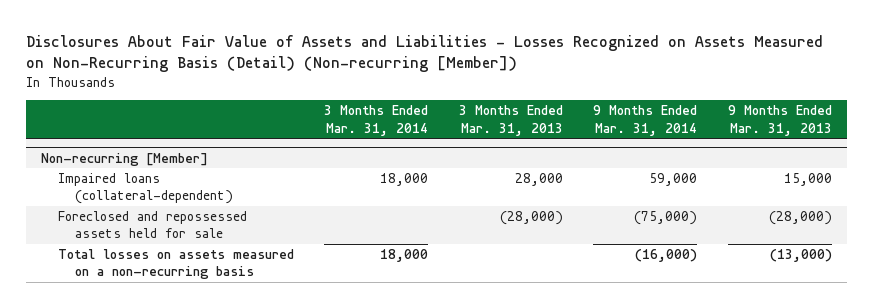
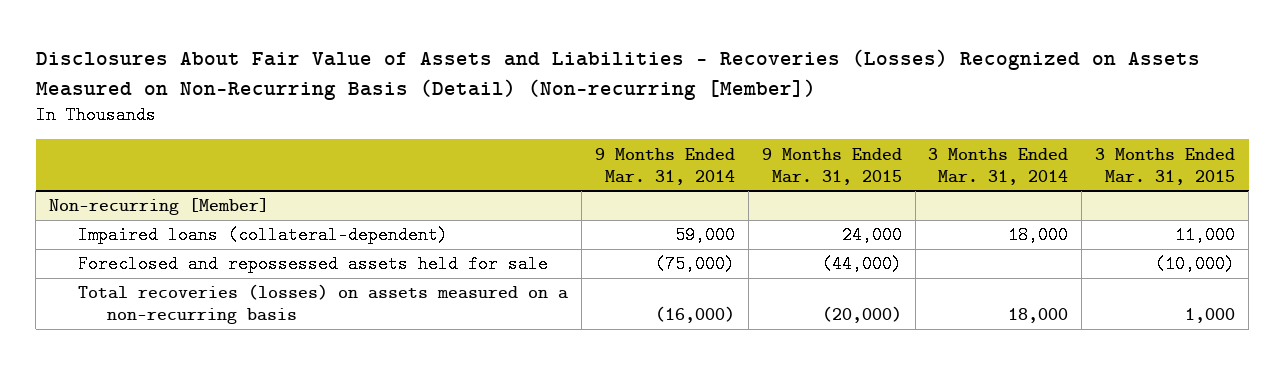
- Disclosures About Fair Value of Assets and Liabilities - Losses Recognized on Assets Measured on Non-Recurring Basis (Detail) (Non-recurring [Member])
+ Disclosures About Fair Value of Assets and Liabilities - Recoveries (Losses) Recognized on Assets Measured on Non-Recurring Basis (Detail) (Non-recurring [Member])
- | 3 Months Ended Mar. 31, 2014 | 3 Months Ended Mar. 31, 2013 | 9 Months Ended Mar. 31, 2014 | 9 Months Ended Mar. 31, 2013
+ | 9 Months Ended Mar. 31, 2014 | 9 Months Ended Mar. 31, 2015 | 3 Months Ended Mar. 31, 2014 | 3 Months Ended Mar. 31, 2015
@ Non-recurring [Member]
- Total losses on assets measured on a non-recurring basis | 18,000 | | (16,000) | (13,000)
+ Total recoveries (losses) on assets measured on a non-recurring basis | (16,000) | (20,000) | 18,000 | 1,000

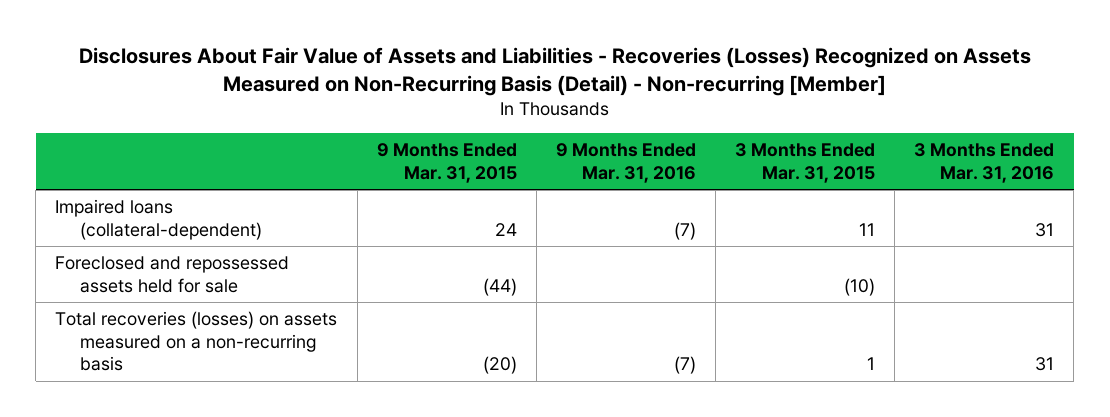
- Disclosures About Fair Value of Assets and Liabilities - Recoveries (Losses) Recognized on Assets Measured on Non-Recurring Basis (Detail) (Non-recurring [Member])
+ Disclosures About Fair Value of Assets and Liabilities - Recoveries (Losses) Recognized on Assets Measured on Non-Recurring Basis (Detail) - Non-recurring [Member]
- | 9 Months Ended Mar. 31, 2014 | 9 Months Ended Mar. 31, 2015 | 3 Months Ended Mar. 31, 2014 | 3 Months Ended Mar. 31, 2015
+ | 9 Months Ended Mar. 31, 2015 | 9 Months Ended Mar. 31, 2016 | 3 Months Ended Mar. 31, 2015 | 3 Months Ended Mar. 31, 2016
- Non-recurring [Member]
- Impaired loans (collateral-dependent) | 59,000 | 24,000 | 18,000 | 11,000
- Foreclosed and repossessed assets held for sale | (75,000) | (44,000) | | (10,000)
- Total recoveries (losses) on assets measured on a non-recurring basis | (16,000) | (20,000) | 18,000 | 1,000
+ Impaired loans (collateral-dependent) | 24 | (7) | 11 | 31
+ Foreclosed and repossessed assets held for sale | (44) | | (10) |
+ Total recoveries (losses) on assets measured on a non-recurring basis | (20) | (7) | 1 | 31

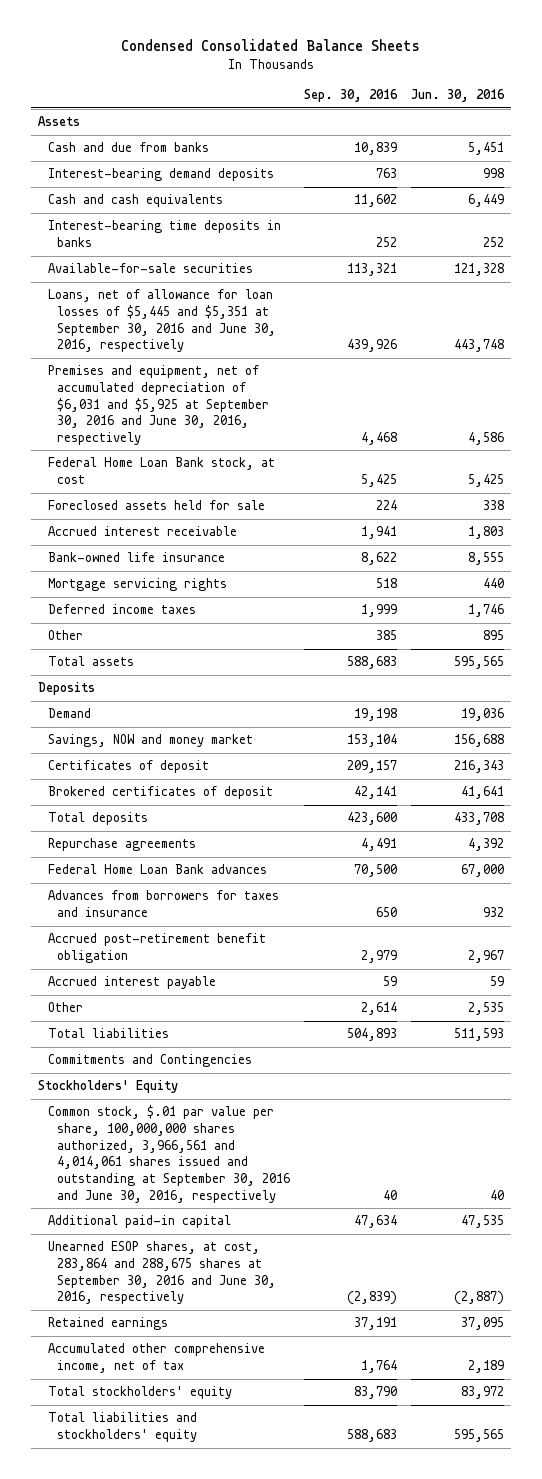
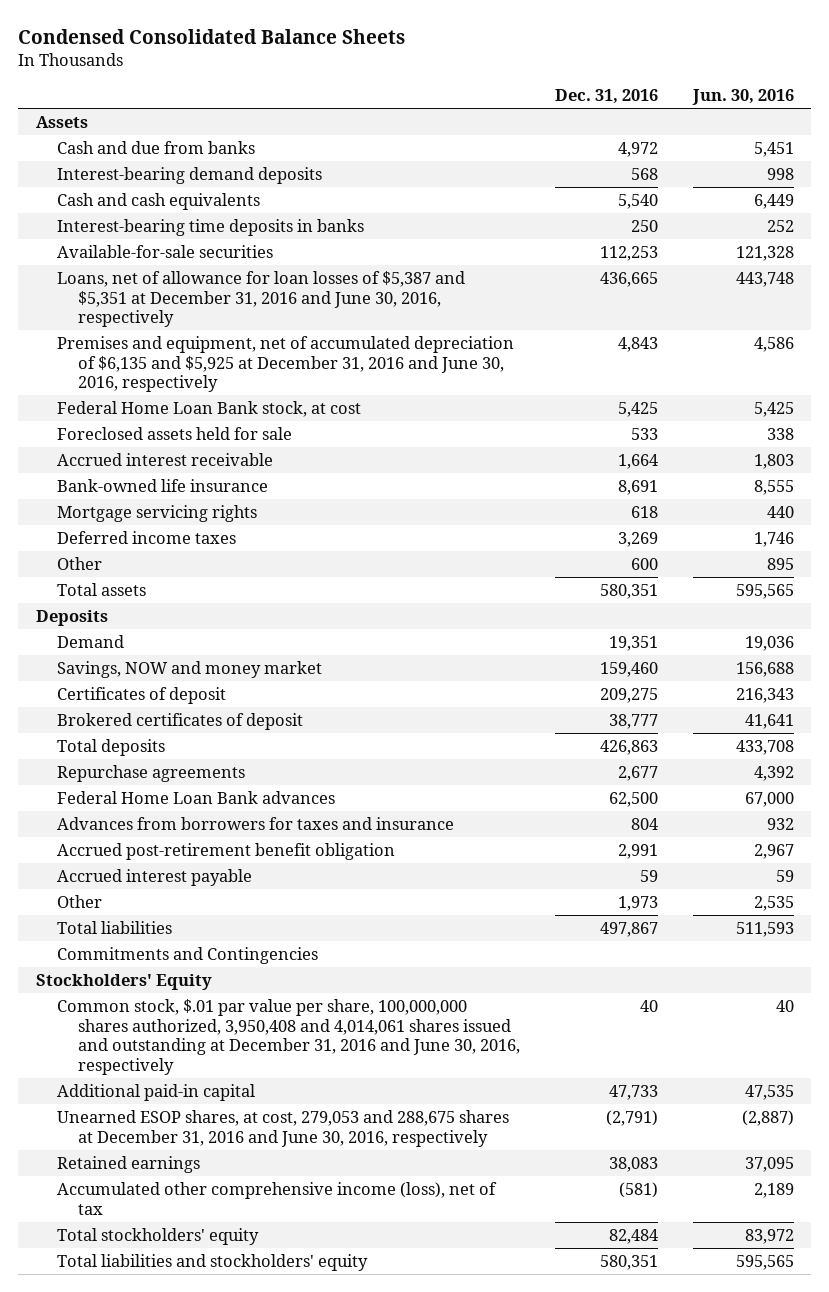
- | Sep. 30, 2016 | Jun. 30, 2016
+ | Dec. 31, 2016 | Jun. 30, 2016
- Loans, net of allowance for loan losses of $5,445 and $5,351 at September 30, 2016 and June 30, 2016, respectively | 439,926 | 443,748
- Premises and equipment, net of accumulated depreciation of $6,031 and $5,925 at September 30, 2016 and June 30, 2016, respectively | 4,468 | 4,586
+ Loans, net of allowance for loan losses of $5,387 and $5,351 at December 31, 2016 and June 30, 2016, respectively | 436,665 | 443,748
+ Premises and equipment, net of accumulated depreciation of $6,135 and $5,925 at December 31, 2016 and June 30, 2016, respectively | 4,843 | 4,586
- Common stock, $.01 par value per share, 100,000,000 shares authorized, 3,966,561 and 4,014,061 shares issued and outstanding at September 30, 2016 and June 30, 2016, respectively | 40 | 40
+ Common stock, $.01 par value per share, 100,000,000 shares authorized, 3,950,408 and 4,014,061 shares issued and outstanding at December 31, 2016 and June 30, 2016, respectively | 40 | 40
- Unearned ESOP shares, at cost, 283,864 and 288,675 shares at September 30, 2016 and June 30, 2016, respectively | (2,839) | (2,887)
+ Unearned ESOP shares, at cost, 279,053 and 288,675 shares at December 31, 2016 and June 30, 2016, respectively | (2,791) | (2,887)
- Accumulated other comprehensive income, net of tax | 1,764 | 2,189
+ Accumulated other comprehensive income (loss), net of tax | (581) | 2,189

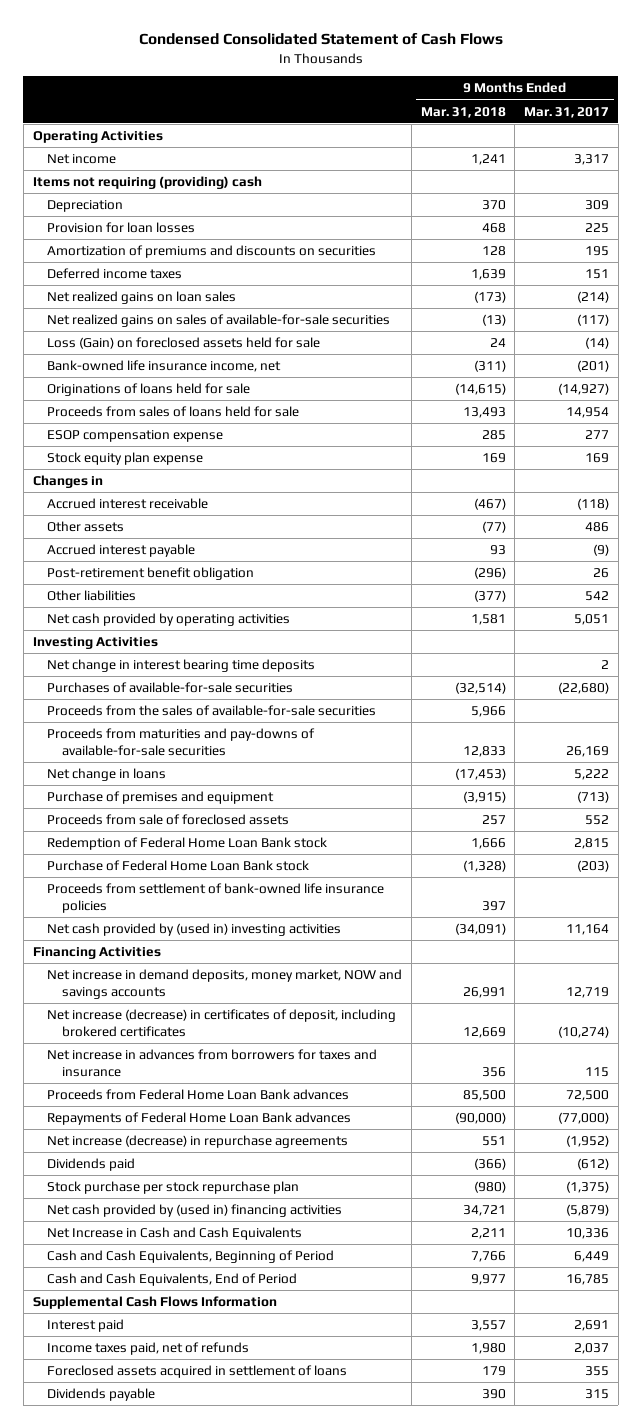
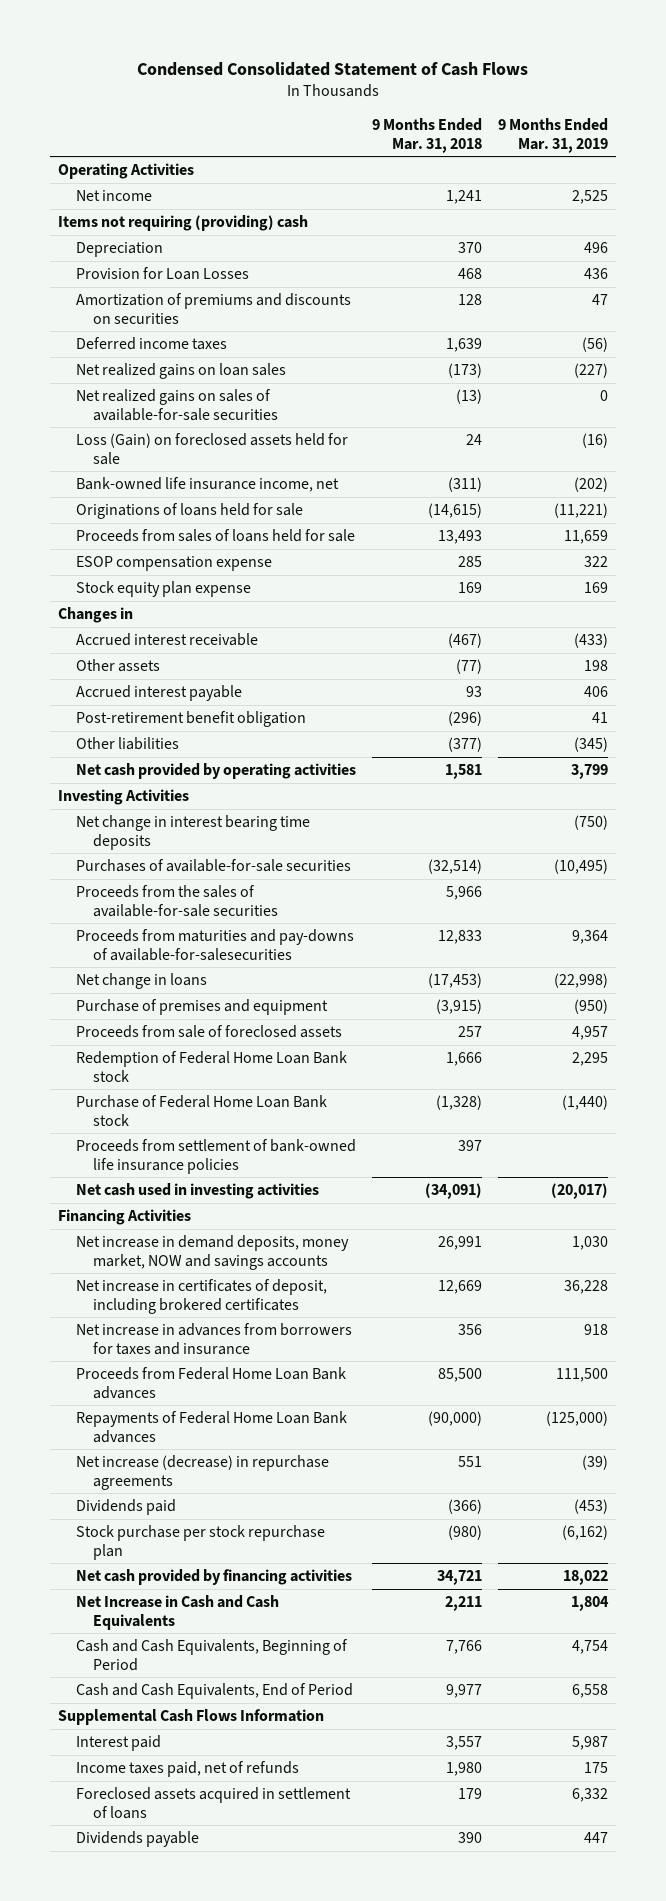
- | 9 Months Ended Mar. 31, 2018 | 9 Months Ended Mar. 31, 2017
+ | 9 Months Ended Mar. 31, 2018 | 9 Months Ended Mar. 31, 2019
- Provision for loan losses | 468 | 225
+ Provision for Loan Losses | 468 | 436
- Proceeds from maturities and pay-downs of available-for-sale securities | 12,833 | 26,169
+ Proceeds from maturities and pay-downs of available-for-salesecurities | 12,833 | 9,364
- Net cash provided by (used in) investing activities | (34,091) | 11,164
+ Net cash used in investing activities | (34,091) | (20,017)
- Net increase (decrease) in certificates of deposit, including brokered certificates | 12,669 | (10,274)
+ Net increase in certificates of deposit, including brokered certificates | 12,669 | 36,228
- Net cash provided by (used in) financing activities | 34,721 | (5,879)
+ Net cash provided by financing activities | 34,721 | 18,022

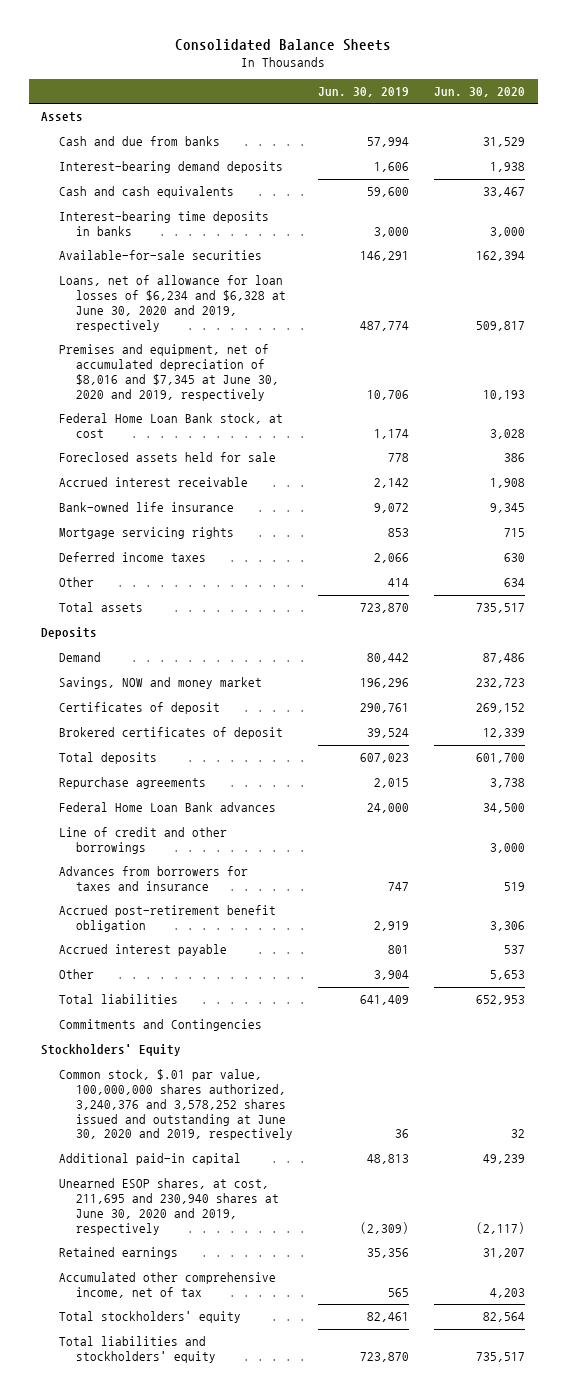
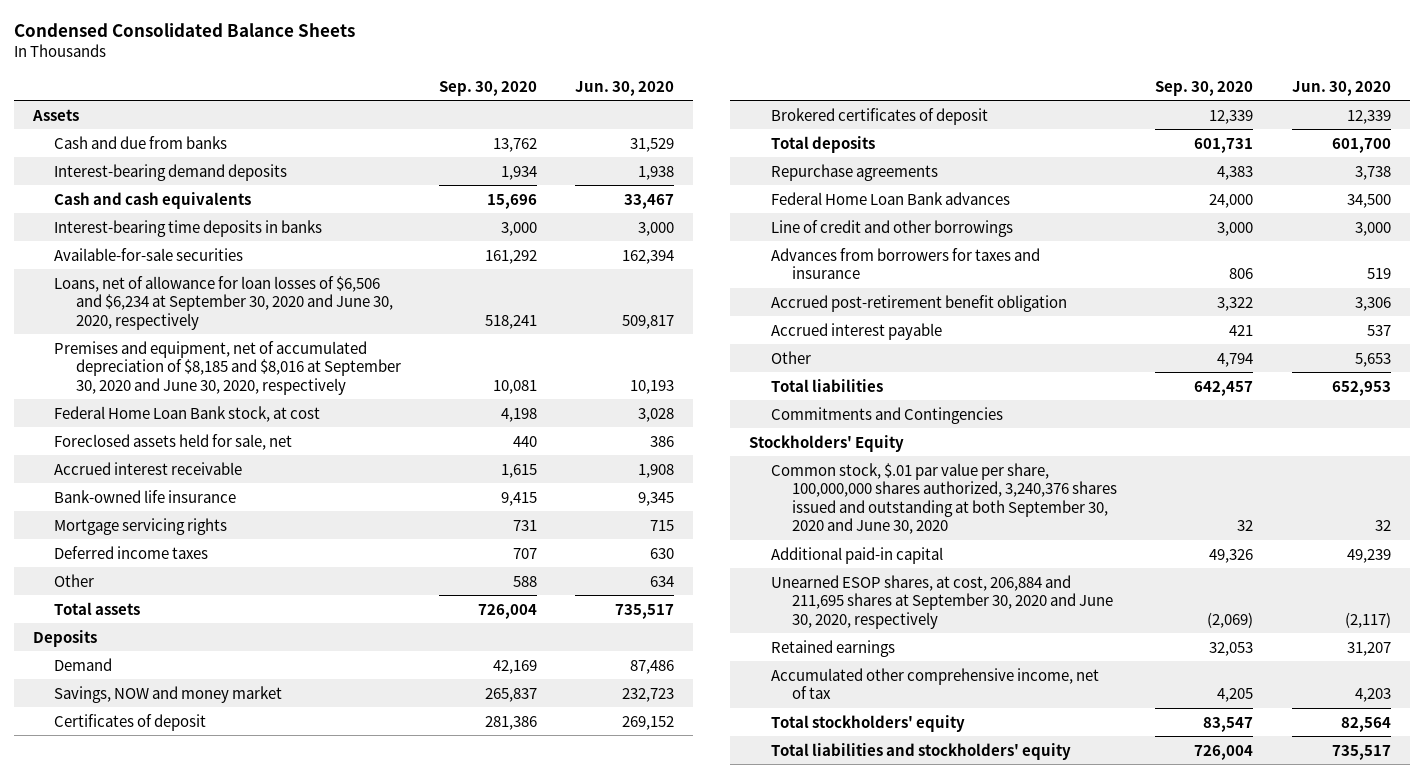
- Consolidated Balance Sheets
+ Condensed Consolidated Balance Sheets
- | Jun. 30, 2019 | Jun. 30, 2020
+ | Sep. 30, 2020 | Jun. 30, 2020
- Loans, net of allowance for loan losses of $6,234 and $6,328 at June 30, 2020 and 2019, respectively | 487,774 | 509,817
- Premises and equipment, net of accumulated depreciation of $8,016 and $7,345 at June 30, 2020 and 2019, respectively | 10,706 | 10,193
+ Loans, net of allowance for loan losses of $6,506 and $6,234 at September 30, 2020 and June 30, 2020, respectively | 518,241 | 509,817
+ Premises and equipment, net of accumulated depreciation of $8,185 and $8,016 at September 30, 2020 and June 30, 2020, respectively | 10,081 | 10,193
- Foreclosed assets held for sale | 778 | 386
+ Foreclosed assets held for sale, net | 440 | 386
- Common stock, $.01 par value, 100,000,000 shares authorized, 3,240,376 and 3,578,252 shares issued and outstanding at June 30, 2020 and 2019, respectively | 36 | 32
+ Common stock, $.01 par value per share, 100,000,000 shares authorized, 3,240,376 shares issued and outstanding at both September 30, 2020 and June 30, 2020 | 32 | 32
- Unearned ESOP shares, at cost, 211,695 and 230,940 shares at June 30, 2020 and 2019, respectively | (2,309) | (2,117)
+ Unearned ESOP shares, at cost, 206,884 and 211,695 shares at September 30, 2020 and June 30, 2020, respectively | (2,069) | (2,117)

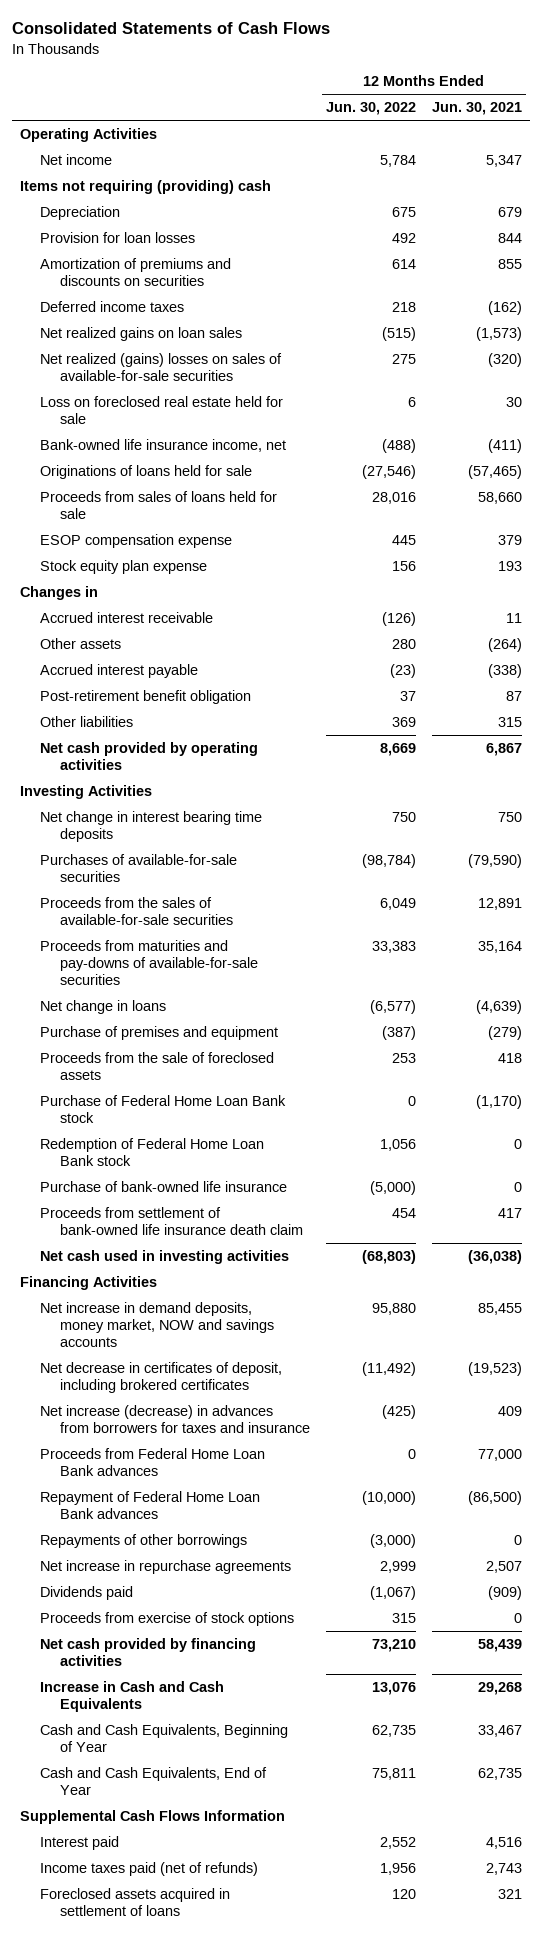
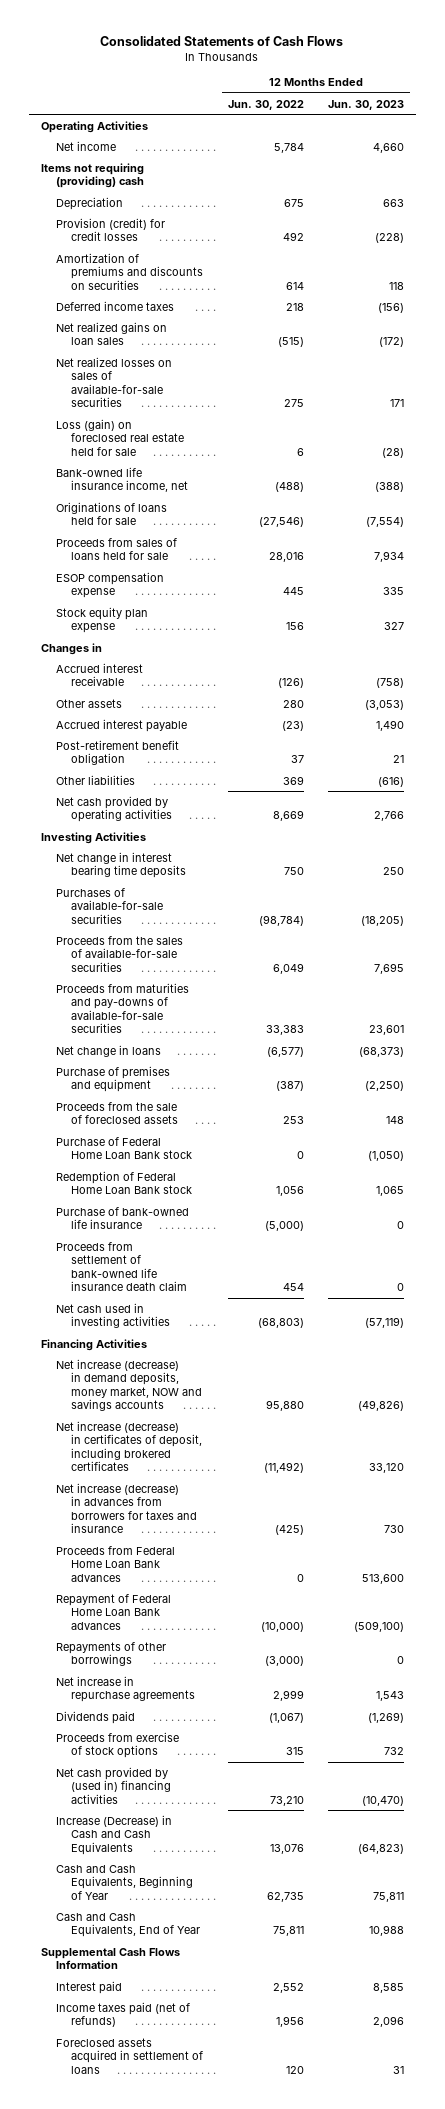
- | 12 Months Ended Jun. 30, 2022 | 12 Months Ended Jun. 30, 2021
+ | 12 Months Ended Jun. 30, 2022 | 12 Months Ended Jun. 30, 2023
- Provision for loan losses | 492 | 844
+ Provision (credit) for credit losses | 492 | (228)
- Net realized (gains) losses on sales of available-for-sale securities | 275 | (320)
- Loss on foreclosed real estate held for sale | 6 | 30
+ Net realized losses on sales of available-for-sale securities | 275 | 171
+ Loss (gain) on foreclosed real estate held for sale | 6 | (28)
- Net increase in demand deposits, money market, NOW and savings accounts | 95,880 | 85,455
- Net decrease in certificates of deposit, including brokered certificates | (11,492) | (19,523)
+ Net increase (decrease) in demand deposits, money market, NOW and savings accounts | 95,880 | (49,826)
+ Net increase (decrease) in certificates of deposit, including brokered certificates | (11,492) | 33,120
- Net cash provided by financing activities | 73,210 | 58,439
- Increase in Cash and Cash Equivalents | 13,076 | 29,268
+ Net cash provided by (used in) financing activities | 73,210 | (10,470)
+ Increase (Decrease) in Cash and Cash Equivalents | 13,076 | (64,823)

